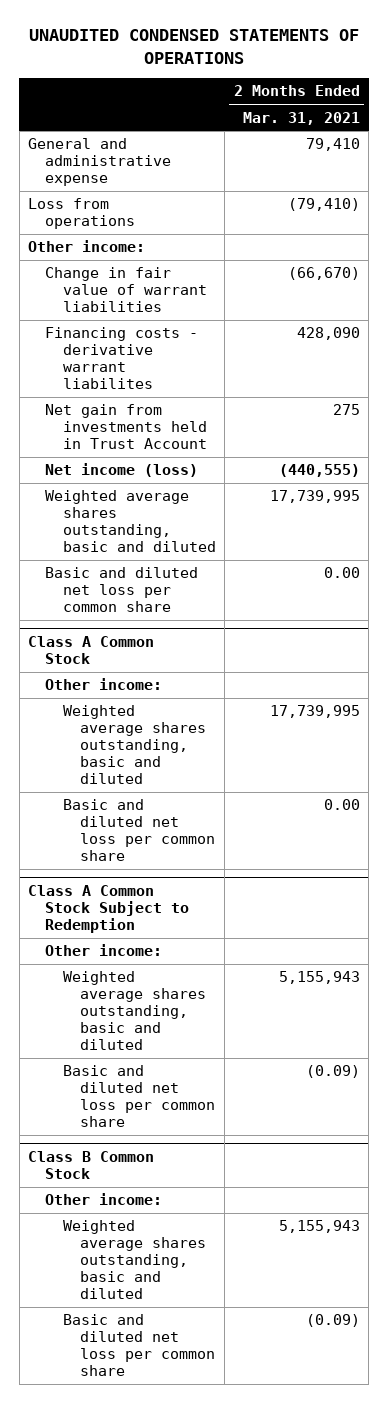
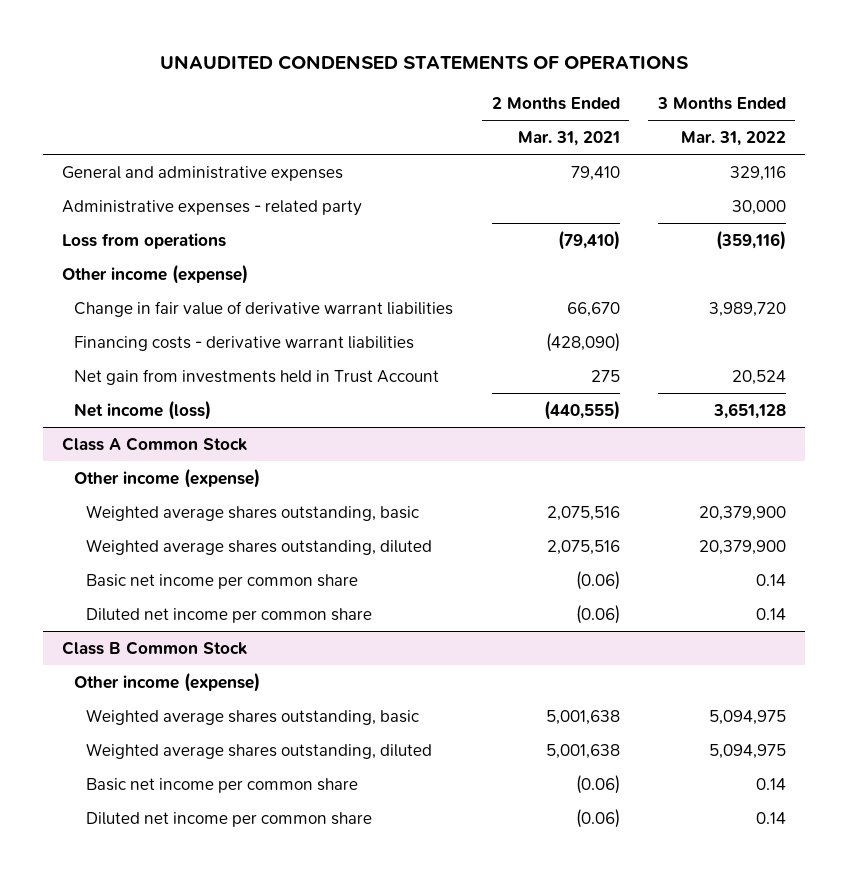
- | 2 Months Ended Mar. 31, 2021
+ | 2 Months Ended Mar. 31, 2021 | 3 Months Ended Mar. 31, 2022
- General and administrative expense | 79,410
+ General and administrative expenses | 79,410 | 329,116
+ Administrative expenses - related party | | 30,000
- Other income:
- Change in fair value of warrant liabilities | (66,670)
- Financing costs - derivative warrant liabilites | 428,090
+ Other income (expense)
+ Change in fair value of derivative warrant liabilities | 66,670 | 3,989,720
+ Financing costs - derivative warrant liabilities | (428,090) |
- Weighted average shares outstanding, basic and diluted | 17,739,995
- Basic and diluted net loss per common share | 0.00
@ Class A Common Stock
- Other income:
- Weighted average shares outstanding, basic and diluted | 17,739,995
- Basic and diluted net loss per common share | 0.00
- Class A Common Stock Subject to Redemption
- Other income:
- Weighted average shares outstanding, basic and diluted | 5,155,943
- Basic and diluted net loss per common share | (0.09)
@ Class A Common Stock
+ Other income (expense)
+ Weighted average shares outstanding, basic | 2,075,516 | 20,379,900
+ Weighted average shares outstanding, diluted | 2,075,516 | 20,379,900
+ Basic net income per common share | (0.06) | 0.14
+ Diluted net income per common share | (0.06) | 0.14
@ Class B Common Stock
- Other income:
- Weighted average shares outstanding, basic and diluted | 5,155,943
- Basic and diluted net loss per common share | (0.09)
+ Other income (expense)
+ Weighted average shares outstanding, basic | 5,001,638 | 5,094,975
+ Weighted average shares outstanding, diluted | 5,001,638 | 5,094,975
+ Basic net income per common share | (0.06) | 0.14
+ Diluted net income per common share | (0.06) | 0.14

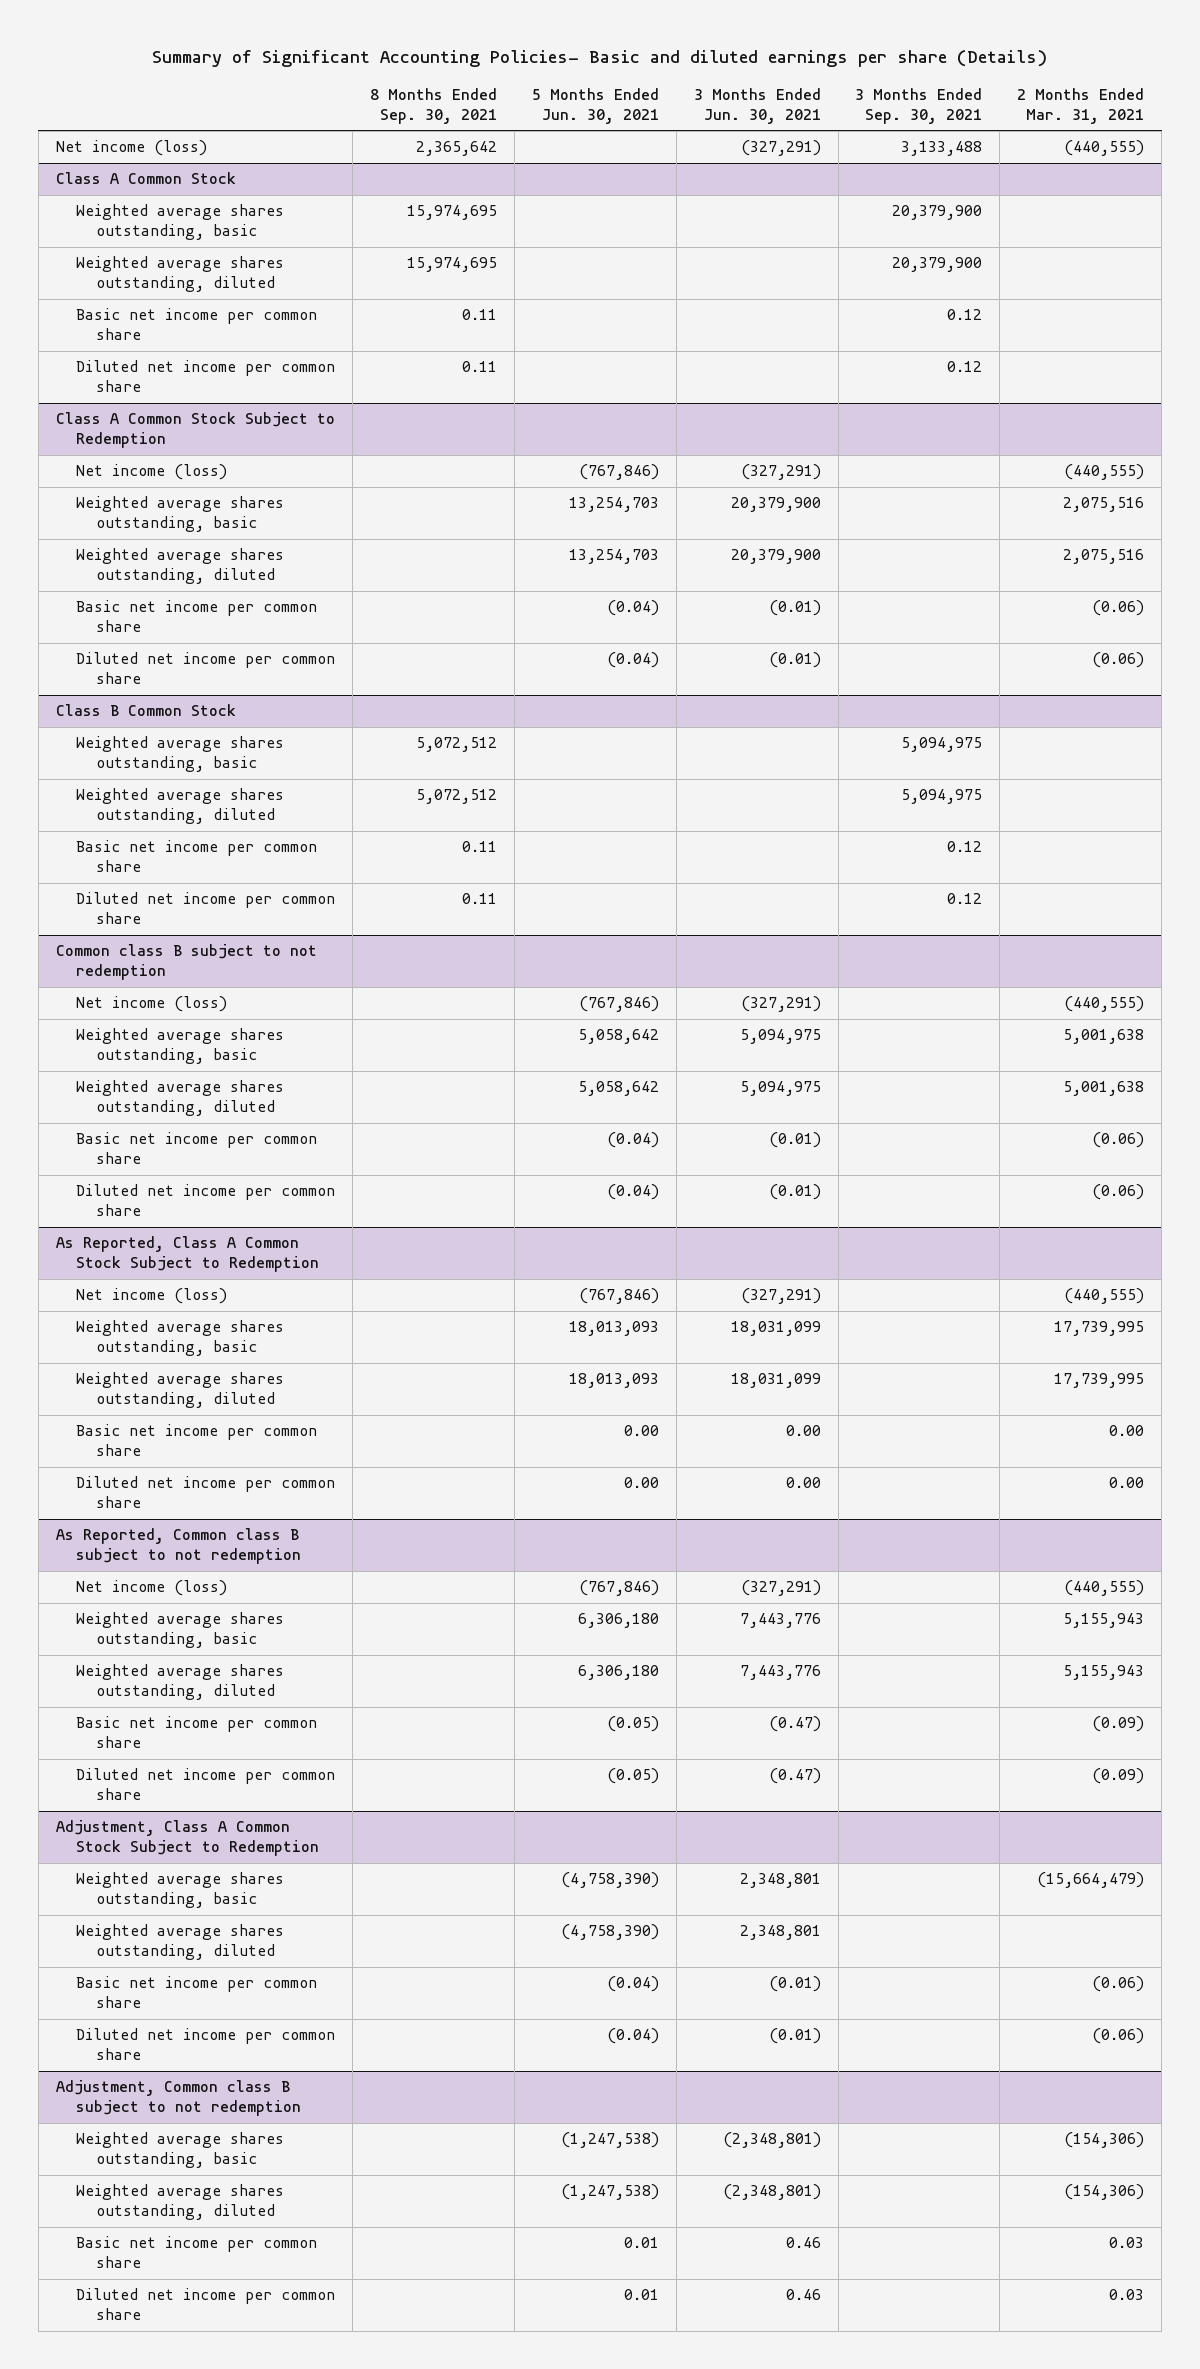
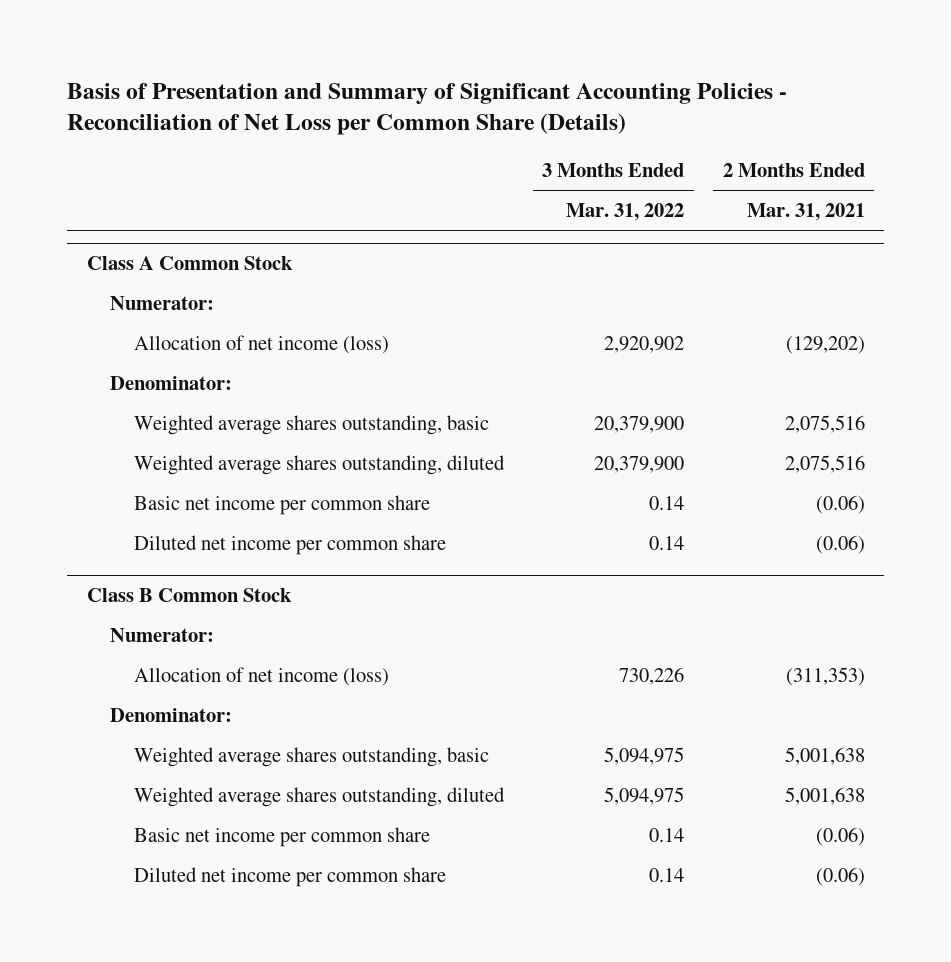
- Summary of Significant Accounting Policies- Basic and diluted earnings per share (Details)
+ Basis of Presentation and Summary of Significant Accounting Policies - Reconciliation of Net Loss per Common Share (Details)
- | 8 Months Ended Sep. 30, 2021 | 5 Months Ended Jun. 30, 2021 | 3 Months Ended Jun. 30, 2021 | 3 Months Ended Sep. 30, 2021 | 2 Months Ended Mar. 31, 2021
+ | 3 Months Ended Mar. 31, 2022 | 2 Months Ended Mar. 31, 2021
- Net income (loss) | 2,365,642 | | (327,291) | 3,133,488 | (440,555)
@ Class A Common Stock
- Weighted average shares outstanding, basic | 15,974,695 | | | 20,379,900 |
- Weighted average shares outstanding, diluted | 15,974,695 | | | 20,379,900 |
- Basic net income per common share | 0.11 | | | 0.12 |
- Diluted net income per common share | 0.11 | | | 0.12 |
- Class A Common Stock Subject to Redemption
- Net income (loss) | | (767,846) | (327,291) | | (440,555)
@ Class A Common Stock
+ Numerator:
+ Allocation of net income (loss) | 2,920,902 | (129,202)
+ Denominator:
@ Class B Common Stock
- Weighted average shares outstanding, basic | 5,072,512 | | | 5,094,975 |
- Weighted average shares outstanding, diluted | 5,072,512 | | | 5,094,975 |
- Basic net income per common share | 0.11 | | | 0.12 |
- Diluted net income per common share | 0.11 | | | 0.12 |
- Common class B subject to not redemption
- Net income (loss) | | (767,846) | (327,291) | | (440,555)
@ Class B Common Stock
+ Numerator:
+ Allocation of net income (loss) | 730,226 | (311,353)
+ Denominator:
- As Reported, Class A Common Stock Subject to Redemption
- Net income (loss) | | (767,846) | (327,291) | | (440,555)
- Weighted average shares outstanding, basic | | 18,013,093 | 18,031,099 | | 17,739,995
- Weighted average shares outstanding, diluted | | 18,013,093 | 18,031,099 | | 17,739,995
- Basic net income per common share | | 0.00 | 0.00 | | 0.00
- Diluted net income per common share | | 0.00 | 0.00 | | 0.00
- As Reported, Common class B subject to not redemption
- Net income (loss) | | (767,846) | (327,291) | | (440,555)
- Weighted average shares outstanding, basic | | 6,306,180 | 7,443,776 | | 5,155,943
- Weighted average shares outstanding, diluted | | 6,306,180 | 7,443,776 | | 5,155,943
- Basic net income per common share | | (0.05) | (0.47) | | (0.09)
- Diluted net income per common share | | (0.05) | (0.47) | | (0.09)
- Adjustment, Class A Common Stock Subject to Redemption
- Weighted average shares outstanding, basic | | (4,758,390) | 2,348,801 | | (15,664,479)
- Weighted average shares outstanding, diluted | | (4,758,390) | 2,348,801 | |
- Basic net income per common share | | (0.04) | (0.01) | | (0.06)
- Diluted net income per common share | | (0.04) | (0.01) | | (0.06)
- Adjustment, Common class B subject to not redemption
- Weighted average shares outstanding, basic | | (1,247,538) | (2,348,801) | | (154,306)
- Weighted average shares outstanding, diluted | | (1,247,538) | (2,348,801) | | (154,306)
- Basic net income per common share | | 0.01 | 0.46 | | 0.03
- Diluted net income per common share | | 0.01 | 0.46 | | 0.03

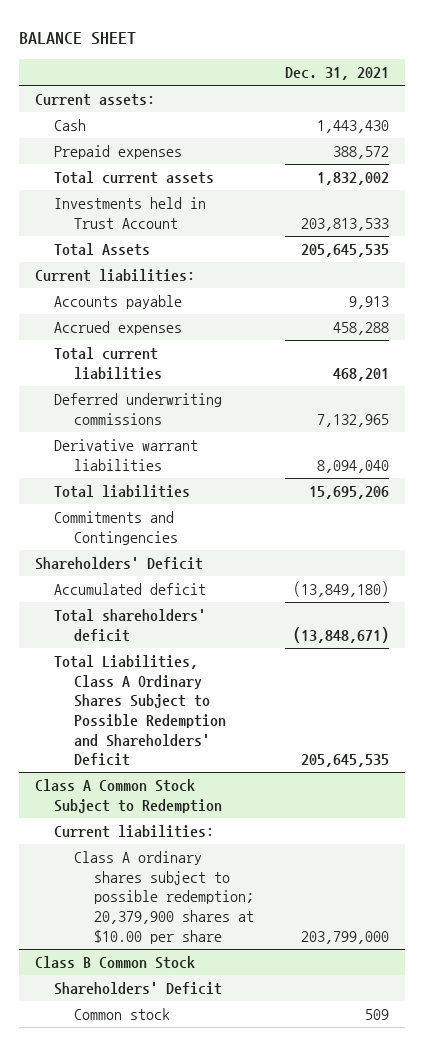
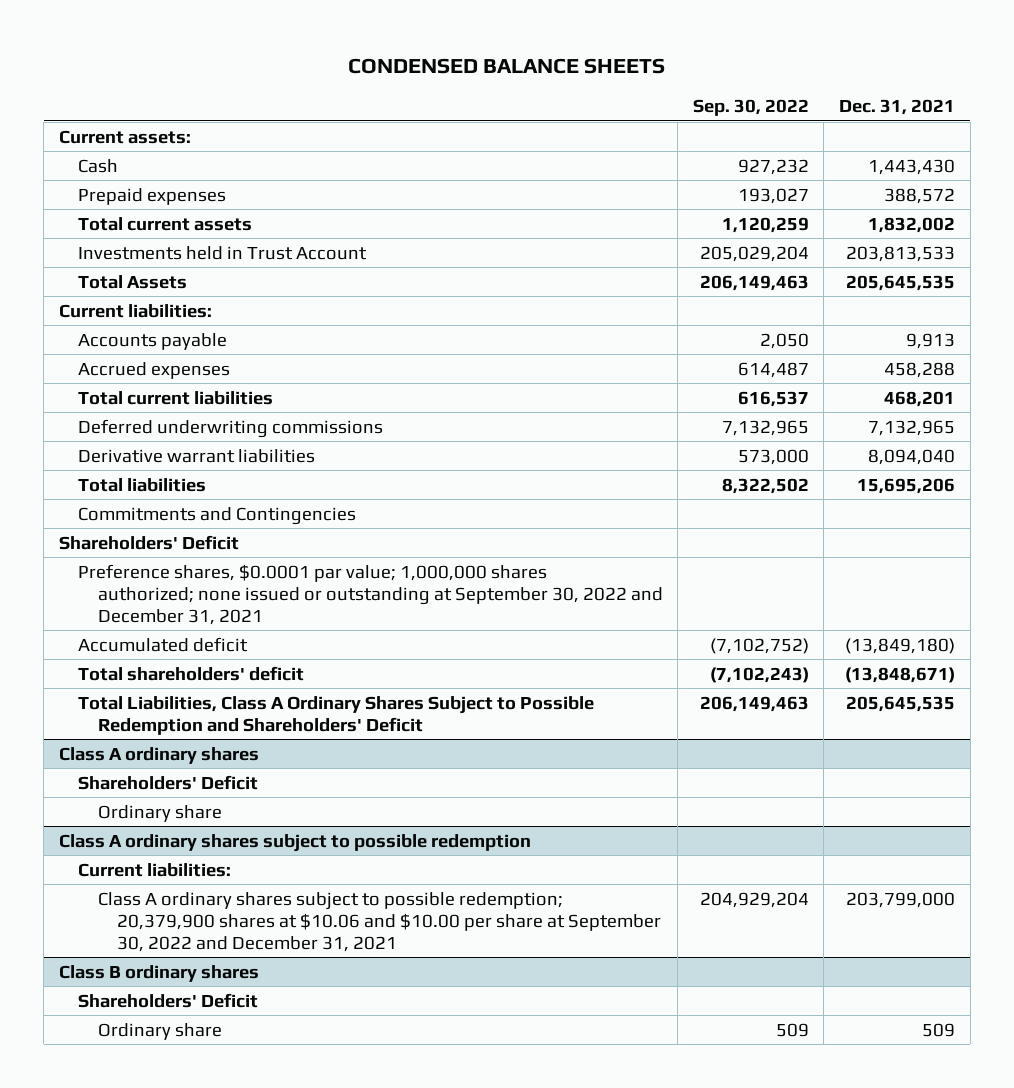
- BALANCE SHEET
+ CONDENSED BALANCE SHEETS
- | Dec. 31, 2021
+ | Sep. 30, 2022 | Dec. 31, 2021
+ Preference shares, $0.0001 par value; 1,000,000 shares authorized; none issued or outstanding at September 30, 2022 and December 31, 2021
- Class A Common Stock Subject to Redemption
+ Class A ordinary shares
+ Shareholders' Deficit
+ Ordinary share
+ Class A ordinary shares subject to possible redemption
- Class A ordinary shares subject to possible redemption; 20,379,900 shares at $10.00 per share | 203,799,000
- Class B Common Stock
+ Class A ordinary shares subject to possible redemption; 20,379,900 shares at $10.06 and $10.00 per share at September 30, 2022 and December 31, 2021 | 204,929,204 | 203,799,000
+ Class B ordinary shares
- Common stock | 509
+ Ordinary share | 509 | 509

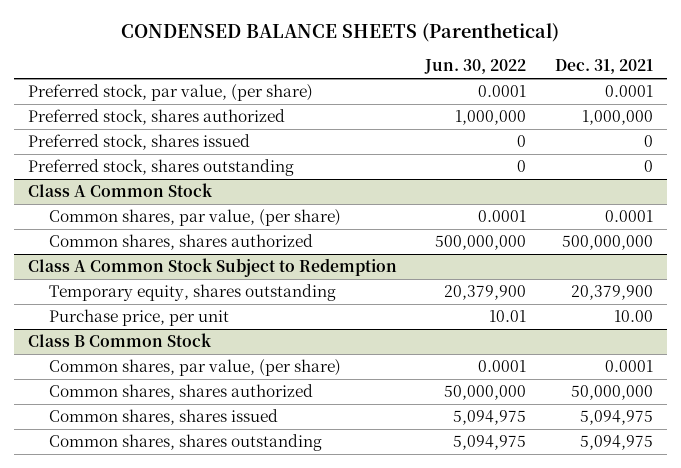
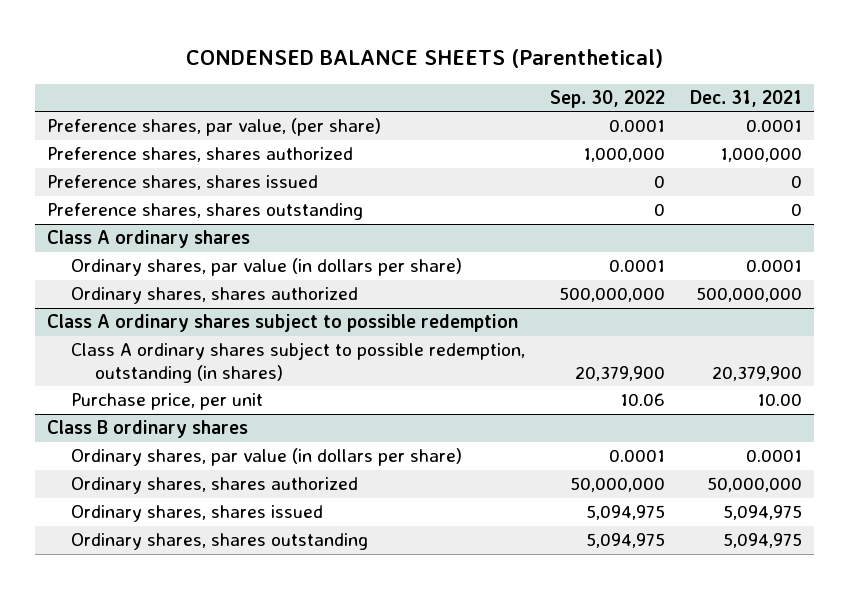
- | Jun. 30, 2022 | Dec. 31, 2021
+ | Sep. 30, 2022 | Dec. 31, 2021
- Preferred stock, par value, (per share) | 0.0001 | 0.0001
- Preferred stock, shares authorized | 1,000,000 | 1,000,000
- Preferred stock, shares issued | 0 | 0
- Preferred stock, shares outstanding | 0 | 0
- Class A Common Stock
- Common shares, par value, (per share) | 0.0001 | 0.0001
- Common shares, shares authorized | 500,000,000 | 500,000,000
- Class A Common Stock Subject to Redemption
- Temporary equity, shares outstanding | 20,379,900 | 20,379,900
+ Preference shares, par value, (per share) | 0.0001 | 0.0001
+ Preference shares, shares authorized | 1,000,000 | 1,000,000
+ Preference shares, shares issued | 0 | 0
+ Preference shares, shares outstanding | 0 | 0
+ Class A ordinary shares
+ Ordinary shares, par value (in dollars per share) | 0.0001 | 0.0001
+ Ordinary shares, shares authorized | 500,000,000 | 500,000,000
+ Class A ordinary shares subject to possible redemption
+ Class A ordinary shares subject to possible redemption, outstanding (in shares) | 20,379,900 | 20,379,900
- Class B Common Stock
- Common shares, par value, (per share) | 0.0001 | 0.0001
- Common shares, shares authorized | 50,000,000 | 50,000,000
- Common shares, shares issued | 5,094,975 | 5,094,975
- Common shares, shares outstanding | 5,094,975 | 5,094,975
+ Class B ordinary shares
+ Ordinary shares, par value (in dollars per share) | 0.0001 | 0.0001
+ Ordinary shares, shares authorized | 50,000,000 | 50,000,000
+ Ordinary shares, shares issued | 5,094,975 | 5,094,975
+ Ordinary shares, shares outstanding | 5,094,975 | 5,094,975

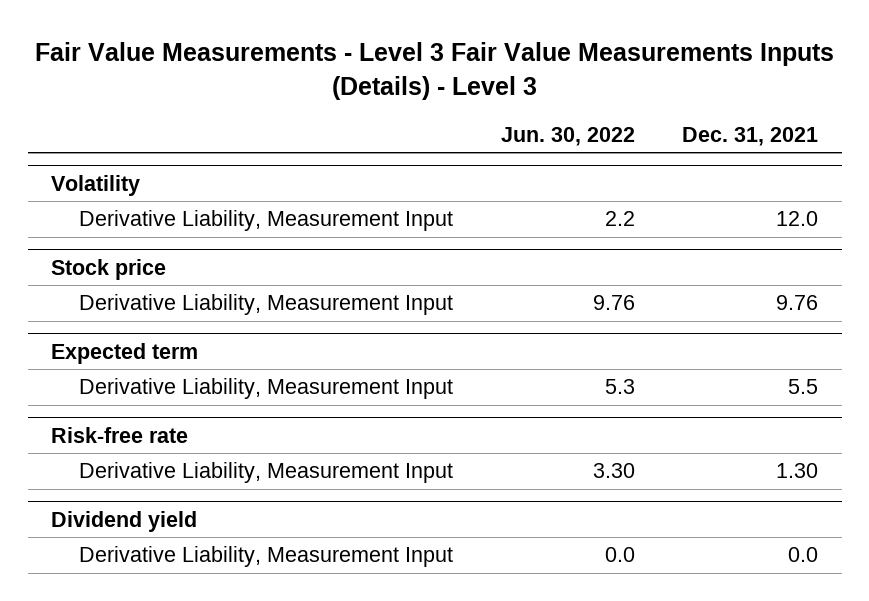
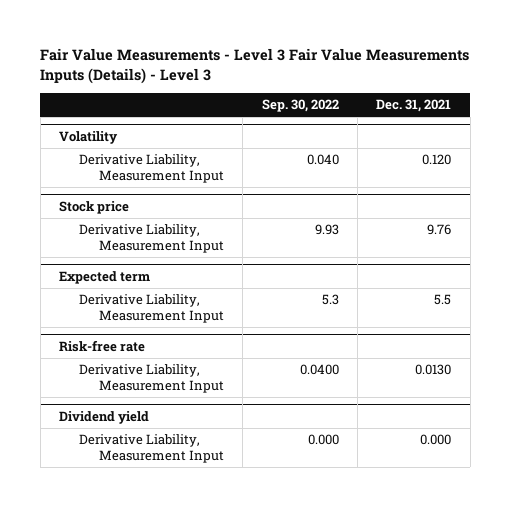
- | Jun. 30, 2022 | Dec. 31, 2021
+ | Sep. 30, 2022 | Dec. 31, 2021
@ Volatility
- Derivative Liability, Measurement Input | 2.2 | 12.0
+ Derivative Liability, Measurement Input | 0.040 | 0.120
@ Risk-free rate
- Derivative Liability, Measurement Input | 3.30 | 1.30
+ Derivative Liability, Measurement Input | 0.0400 | 0.0130
@ Dividend yield
- Derivative Liability, Measurement Input | 0.0 | 0.0
+ Derivative Liability, Measurement Input | 0.000 | 0.000

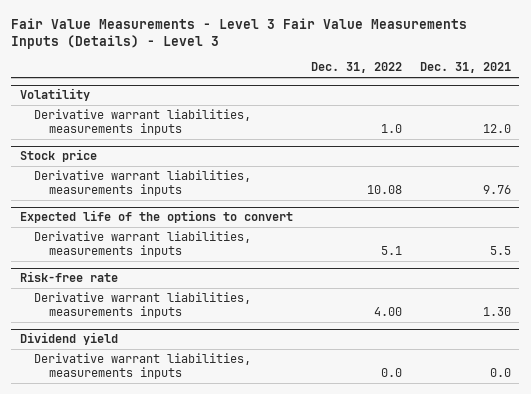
- | Sep. 30, 2022 | Dec. 31, 2021
+ | Dec. 31, 2022 | Dec. 31, 2021
@ Volatility
- Derivative Liability, Measurement Input | 0.040 | 0.120
+ Derivative warrant liabilities, measurements inputs | 1.0 | 12.0
@ Stock price
- Derivative Liability, Measurement Input | 9.93 | 9.76
- Expected term
- Derivative Liability, Measurement Input | 5.3 | 5.5
@ Stock price
+ Derivative warrant liabilities, measurements inputs | 10.08 | 9.76
+ Expected life of the options to convert
+ Derivative warrant liabilities, measurements inputs | 5.1 | 5.5
@ Risk-free rate
- Derivative Liability, Measurement Input | 0.0400 | 0.0130
+ Derivative warrant liabilities, measurements inputs | 4.00 | 1.30
@ Dividend yield
- Derivative Liability, Measurement Input | 0.000 | 0.000
+ Derivative warrant liabilities, measurements inputs | 0.0 | 0.0

